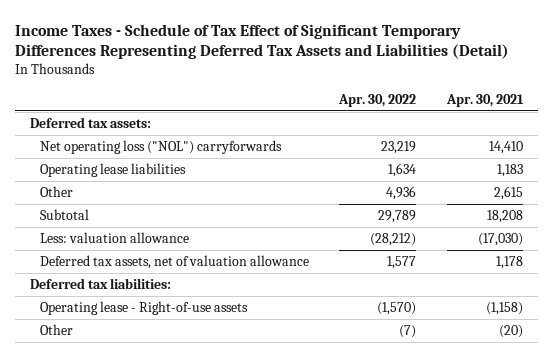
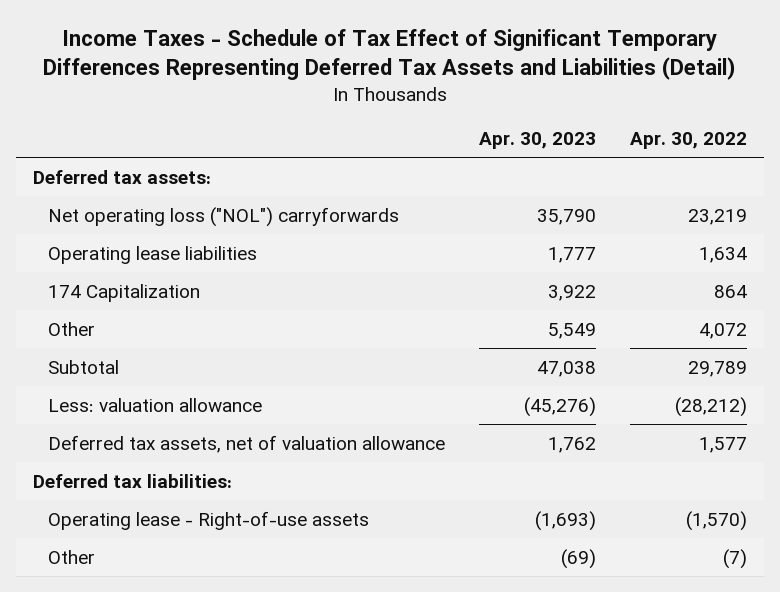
- | Apr. 30, 2022 | Apr. 30, 2021
+ | Apr. 30, 2023 | Apr. 30, 2022
- Other | 4,936 | 2,615
+ 174 Capitalization | 3,922 | 864
+ Other | 5,549 | 4,072

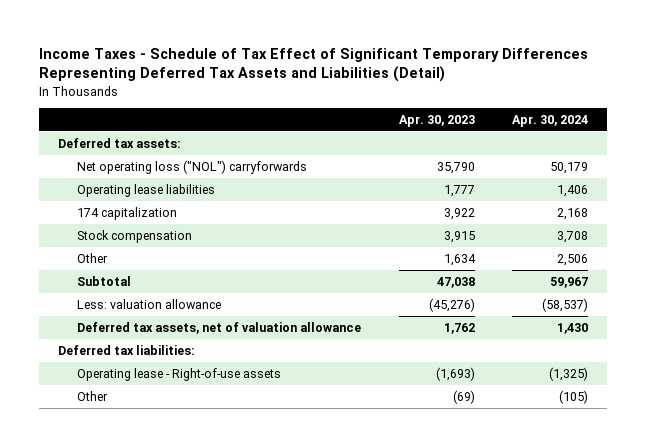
- | Apr. 30, 2023 | Apr. 30, 2022
+ | Apr. 30, 2023 | Apr. 30, 2024
- 174 Capitalization | 3,922 | 864
- Other | 5,549 | 4,072
+ 174 capitalization | 3,922 | 2,168
+ Stock compensation | 3,915 | 3,708
+ Other | 1,634 | 2,506

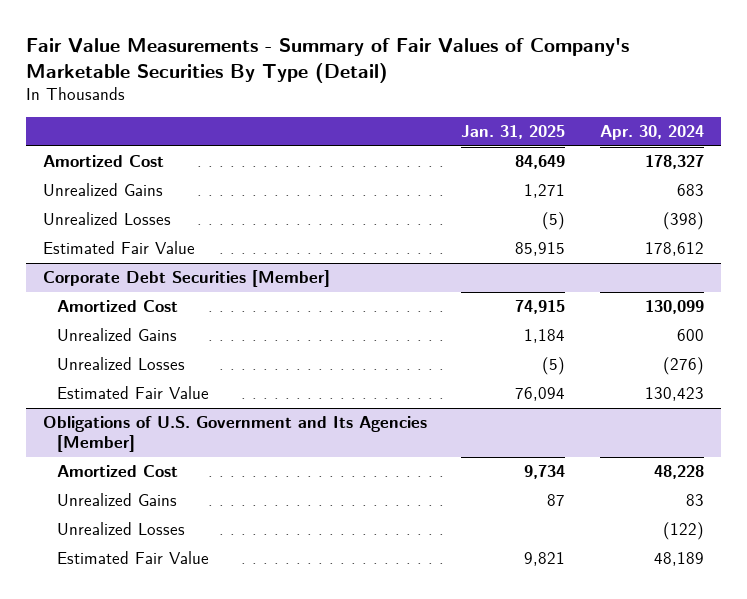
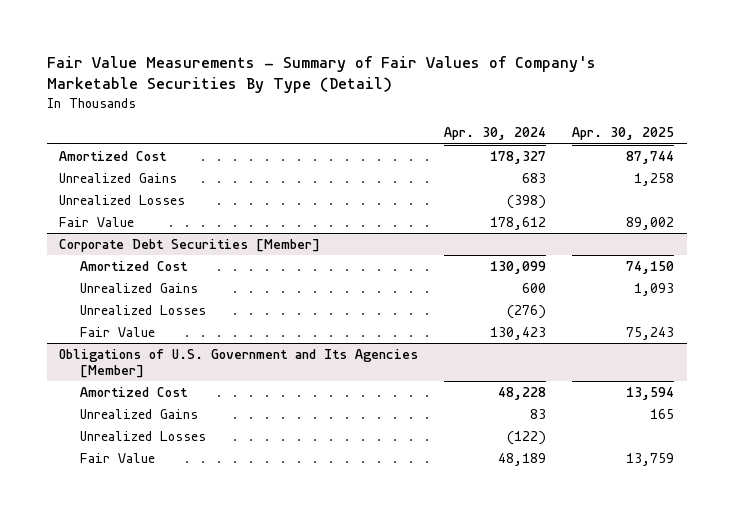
- | Jan. 31, 2025 | Apr. 30, 2024
+ | Apr. 30, 2024 | Apr. 30, 2025
- Estimated Fair Value | 85,915 | 178,612
+ Fair Value | 178,612 | 89,002
@ Corporate Debt Securities [Member]
- Estimated Fair Value | 76,094 | 130,423
+ Fair Value | 130,423 | 75,243
@ Obligations of U.S. Government and Its Agencies [Member]
- Estimated Fair Value | 9,821 | 48,189
+ Fair Value | 48,189 | 13,759

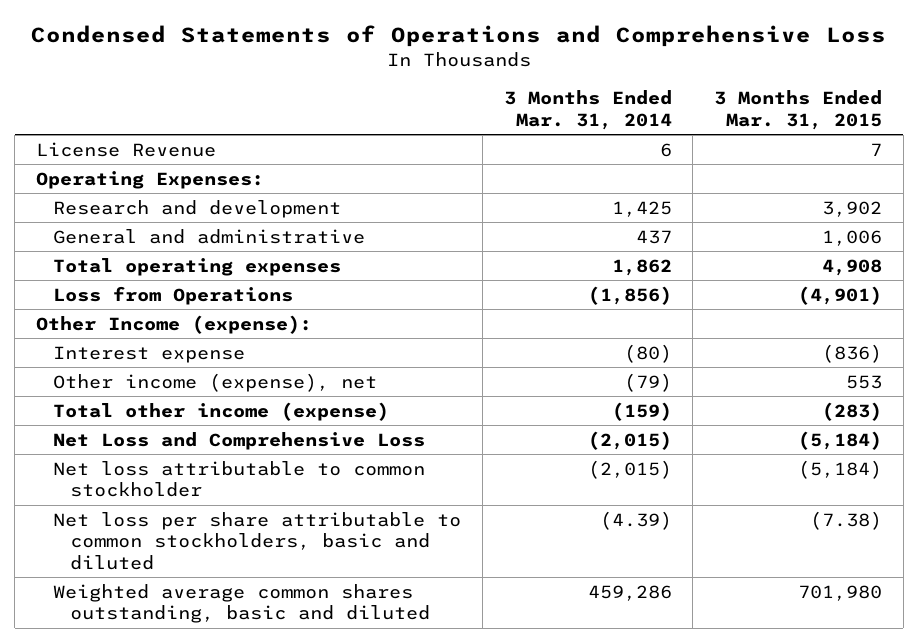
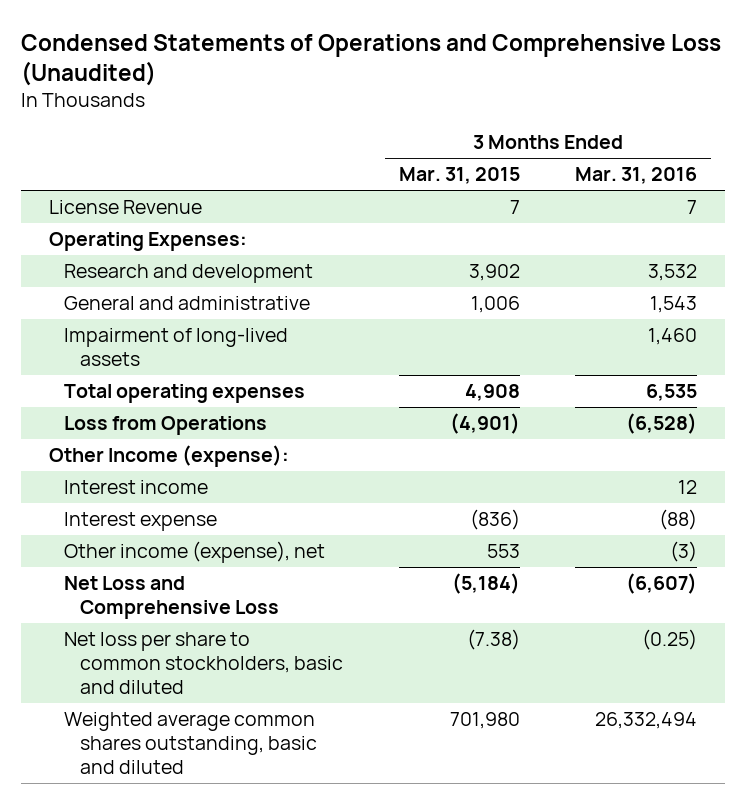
- Condensed Statements of Operations and Comprehensive Loss
+ Condensed Statements of Operations and Comprehensive Loss (Unaudited)
- | 3 Months Ended Mar. 31, 2014 | 3 Months Ended Mar. 31, 2015
+ | 3 Months Ended Mar. 31, 2015 | 3 Months Ended Mar. 31, 2016
+ Impairment of long-lived assets | | 1,460
+ Interest income | | 12
- Total other income (expense) | (159) | (283)
- Net loss attributable to common stockholder | (2,015) | (5,184)
- Net loss per share attributable to common stockholders, basic and diluted | (4.39) | (7.38)
+ Net loss per share to common stockholders, basic and diluted | (7.38) | (0.25)

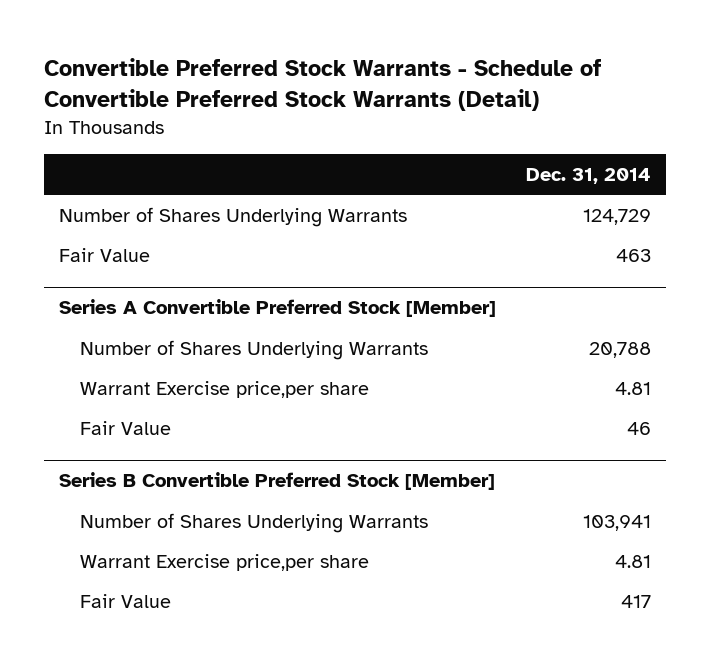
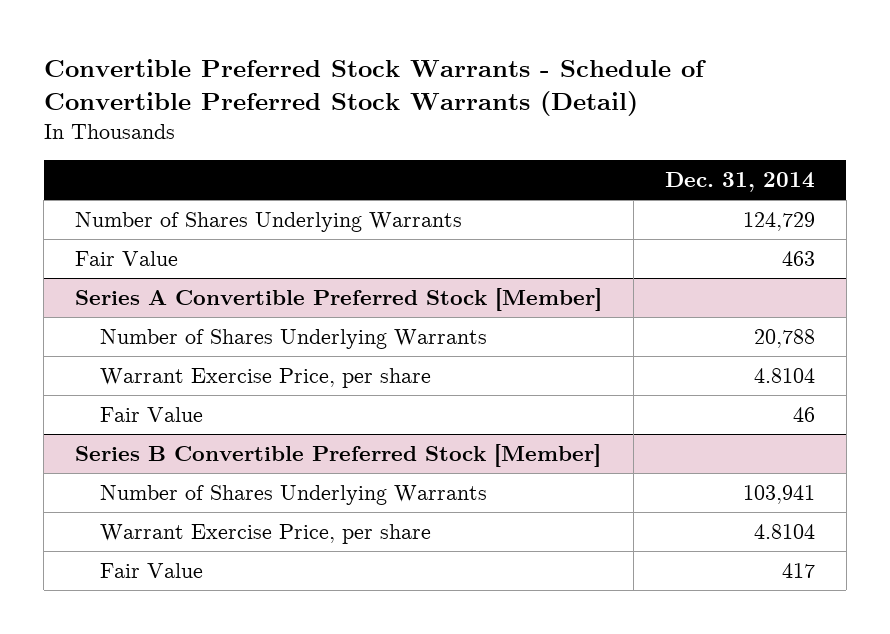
@ Series A Convertible Preferred Stock [Member]
- Warrant Exercise price,per share | 4.81
+ Warrant Exercise Price, per share | 4.8104
@ Series B Convertible Preferred Stock [Member]
- Warrant Exercise price,per share | 4.81
+ Warrant Exercise Price, per share | 4.8104

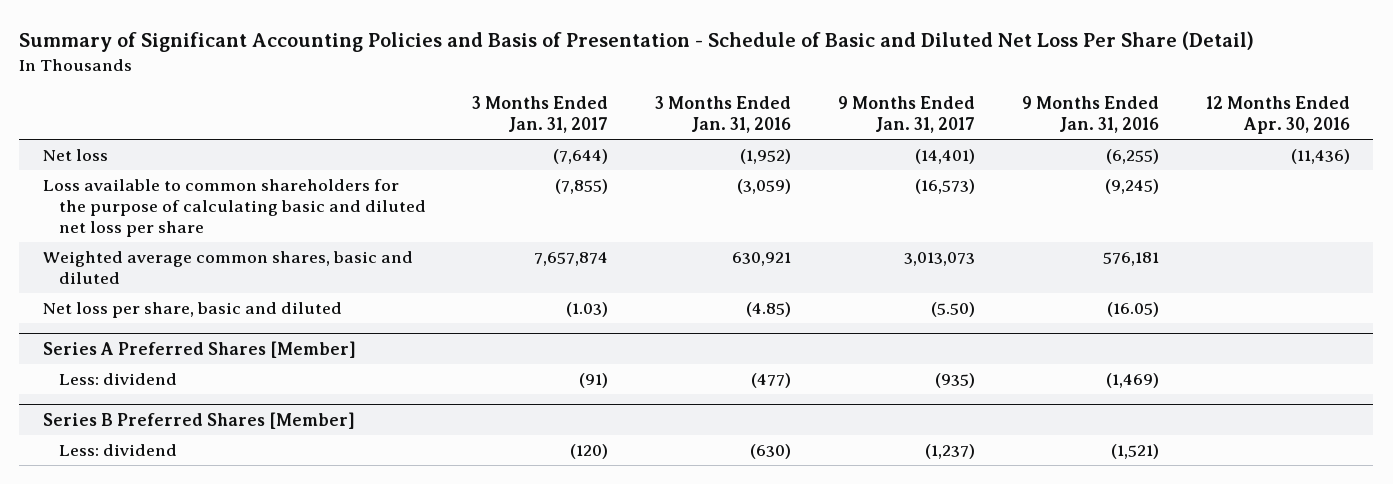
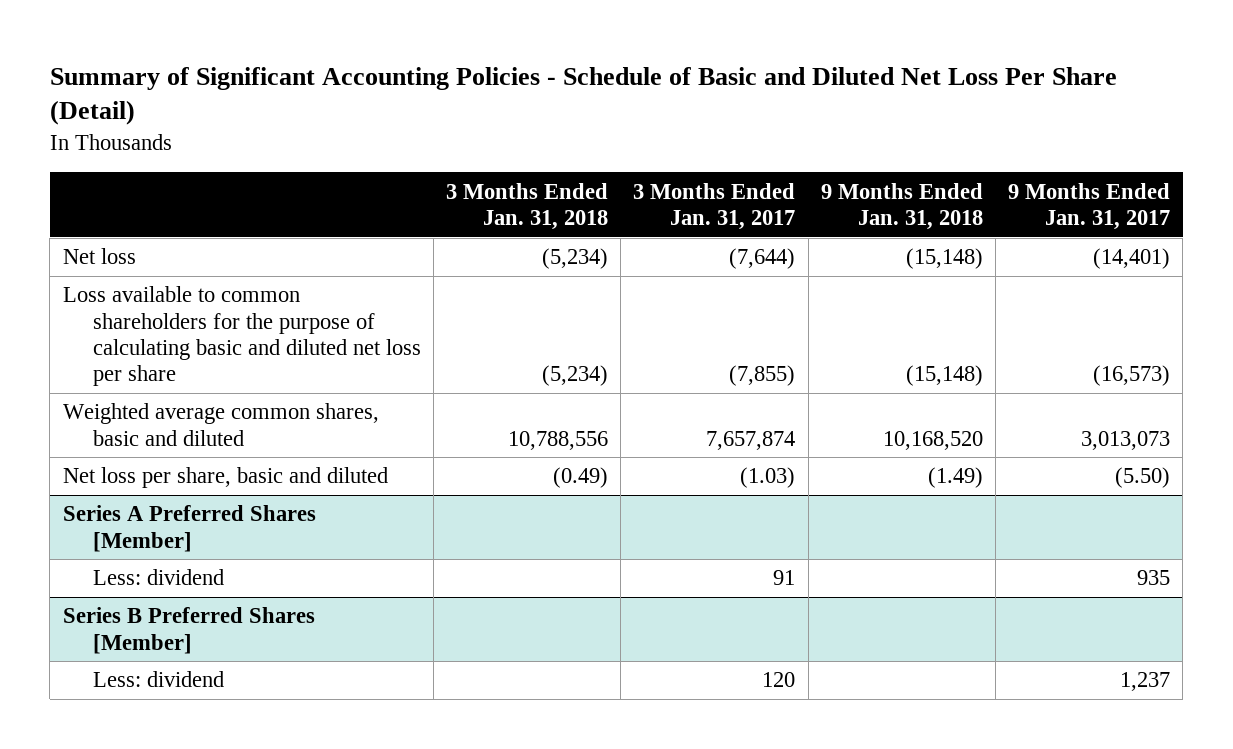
- Summary of Significant Accounting Policies and Basis of Presentation - Schedule of Basic and Diluted Net Loss Per Share (Detail)
+ Summary of Significant Accounting Policies - Schedule of Basic and Diluted Net Loss Per Share (Detail)
- | 3 Months Ended Jan. 31, 2017 | 3 Months Ended Jan. 31, 2016 | 9 Months Ended Jan. 31, 2017 | 9 Months Ended Jan. 31, 2016 | 12 Months Ended Apr. 30, 2016
+ | 3 Months Ended Jan. 31, 2018 | 3 Months Ended Jan. 31, 2017 | 9 Months Ended Jan. 31, 2018 | 9 Months Ended Jan. 31, 2017
@ Series A Preferred Shares [Member]
- Less: dividend | (91) | (477) | (935) | (1,469) |
+ Less: dividend | | 91 | | 935
@ Series B Preferred Shares [Member]
- Less: dividend | (120) | (630) | (1,237) | (1,521) |
+ Less: dividend | | 120 | | 1,237

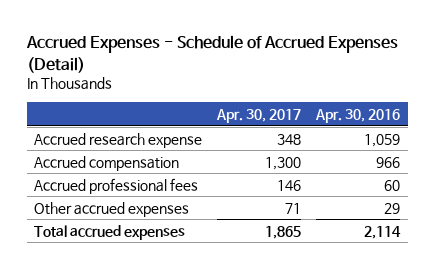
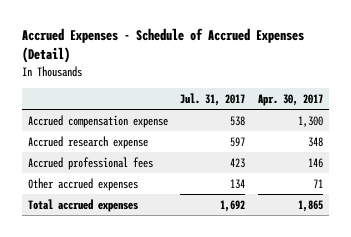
- | Apr. 30, 2017 | Apr. 30, 2016
+ | Jul. 31, 2017 | Apr. 30, 2017
+ Accrued compensation expense | 538 | 1,300
- Accrued compensation | 1,300 | 966

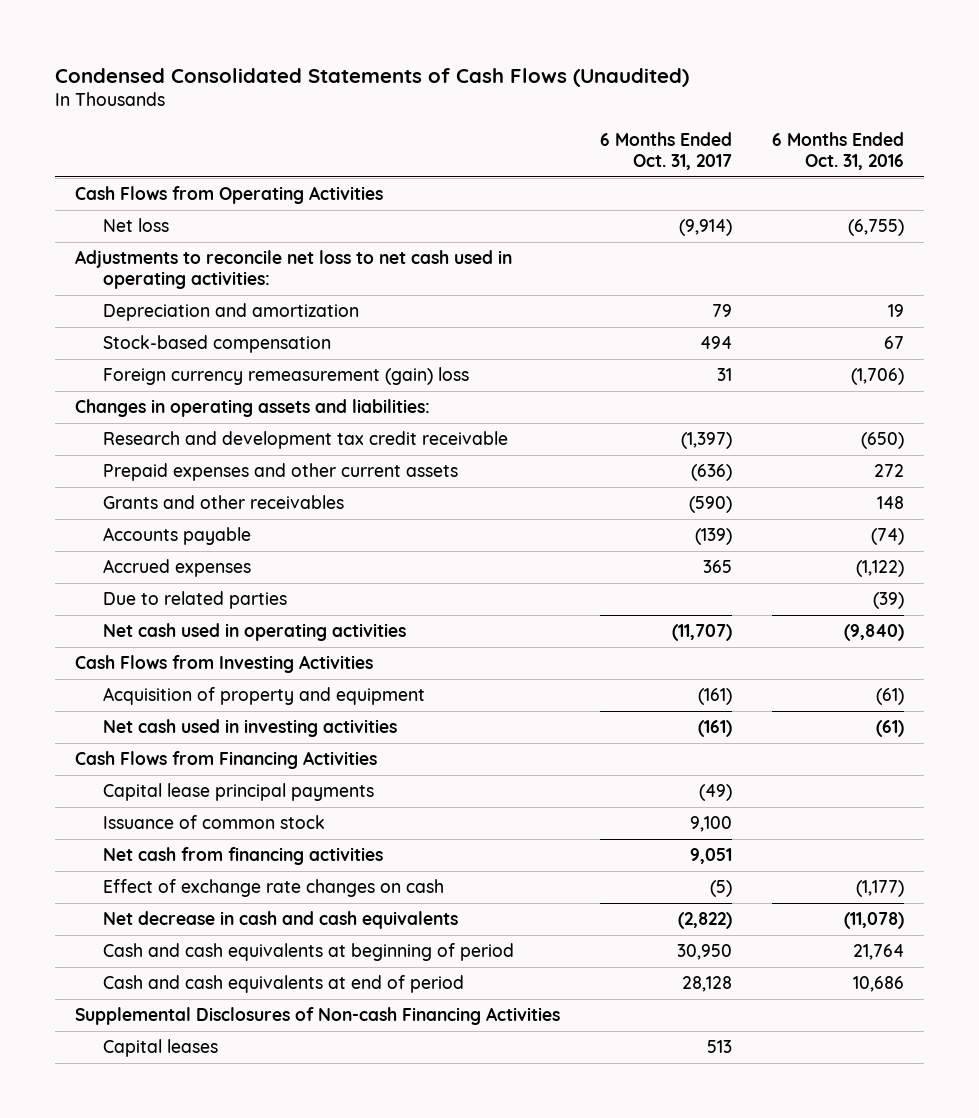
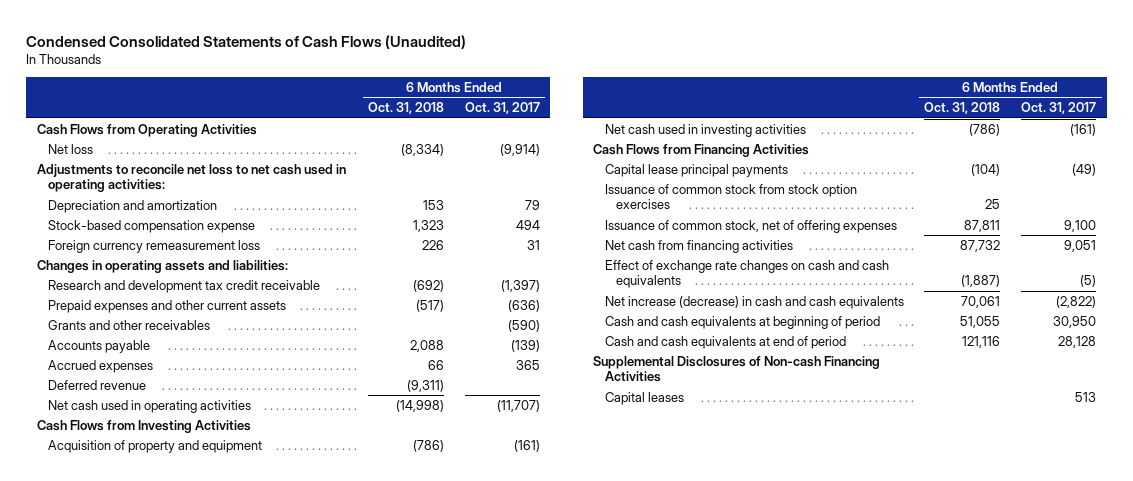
- | 6 Months Ended Oct. 31, 2017 | 6 Months Ended Oct. 31, 2016
+ | 6 Months Ended Oct. 31, 2018 | 6 Months Ended Oct. 31, 2017
- Stock-based compensation | 494 | 67
- Foreign currency remeasurement (gain) loss | 31 | (1,706)
+ Stock-based compensation expense | 1,323 | 494
+ Foreign currency remeasurement loss | 226 | 31
- Due to related parties | | (39)
+ Deferred revenue | (9,311) |
- Issuance of common stock | 9,100 |
+ Issuance of common stock from stock option exercises | 25 |
+ Issuance of common stock, net of offering expenses | 87,811 | 9,100
- Effect of exchange rate changes on cash | (5) | (1,177)
- Net decrease in cash and cash equivalents | (2,822) | (11,078)
+ Effect of exchange rate changes on cash and cash equivalents | (1,887) | (5)
+ Net increase (decrease) in cash and cash equivalents | 70,061 | (2,822)

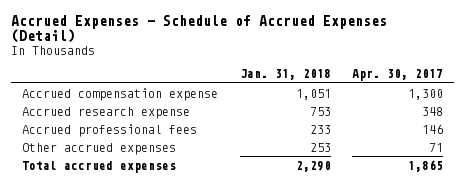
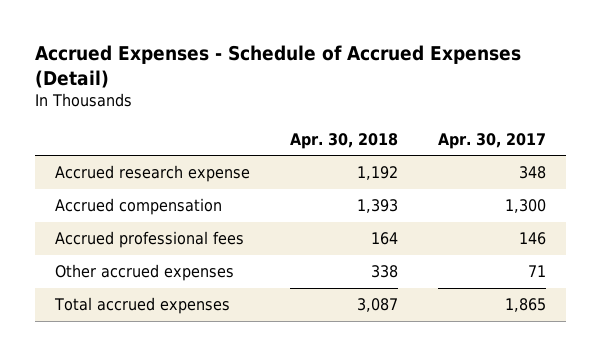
- | Jan. 31, 2018 | Apr. 30, 2017
+ | Apr. 30, 2018 | Apr. 30, 2017
- Accrued compensation expense | 1,051 | 1,300
+ Accrued compensation | 1,393 | 1,300

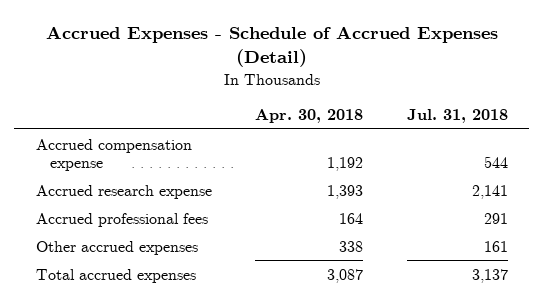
- | Apr. 30, 2018 | Apr. 30, 2017
+ | Apr. 30, 2018 | Jul. 31, 2018
- Accrued research expense | 1,192 | 348
- Accrued compensation | 1,393 | 1,300
+ Accrued compensation expense | 1,192 | 544
+ Accrued research expense | 1,393 | 2,141

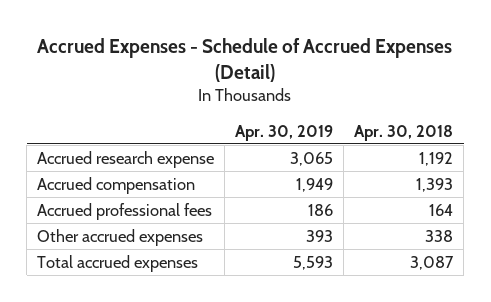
- | Apr. 30, 2018 | Jul. 31, 2018
+ | Apr. 30, 2019 | Apr. 30, 2018
- Accrued compensation expense | 1,192 | 544
- Accrued research expense | 1,393 | 2,141
+ Accrued research expense | 3,065 | 1,192
+ Accrued compensation | 1,949 | 1,393

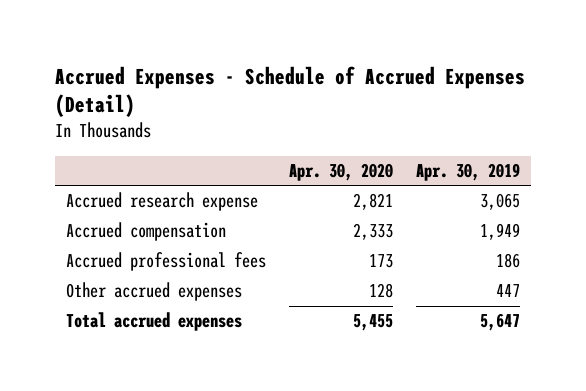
- | Apr. 30, 2019 | Apr. 30, 2018
+ | Apr. 30, 2020 | Apr. 30, 2019
- Other accrued expenses | 393 | 338
- Total accrued expenses | 5,593 | 3,087
+ Other accrued expenses | 128 | 447
+ Total accrued expenses | 5,455 | 5,647

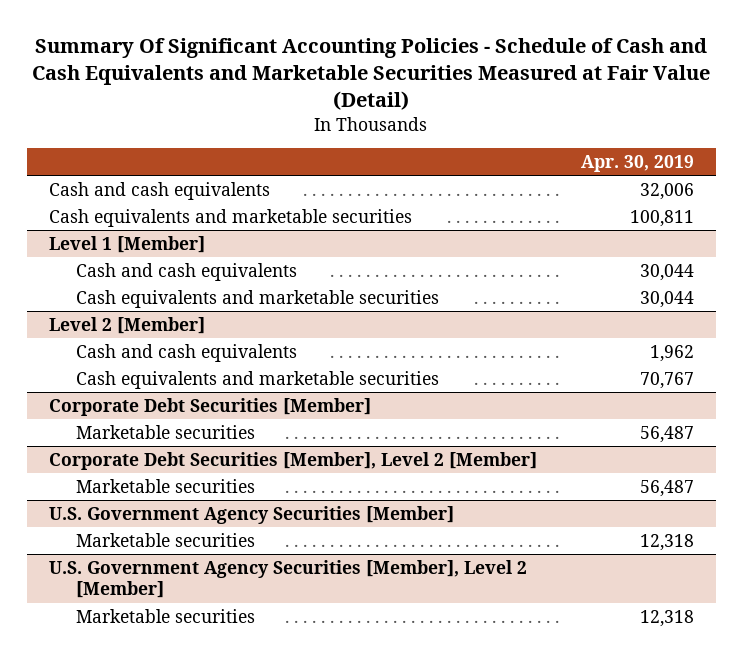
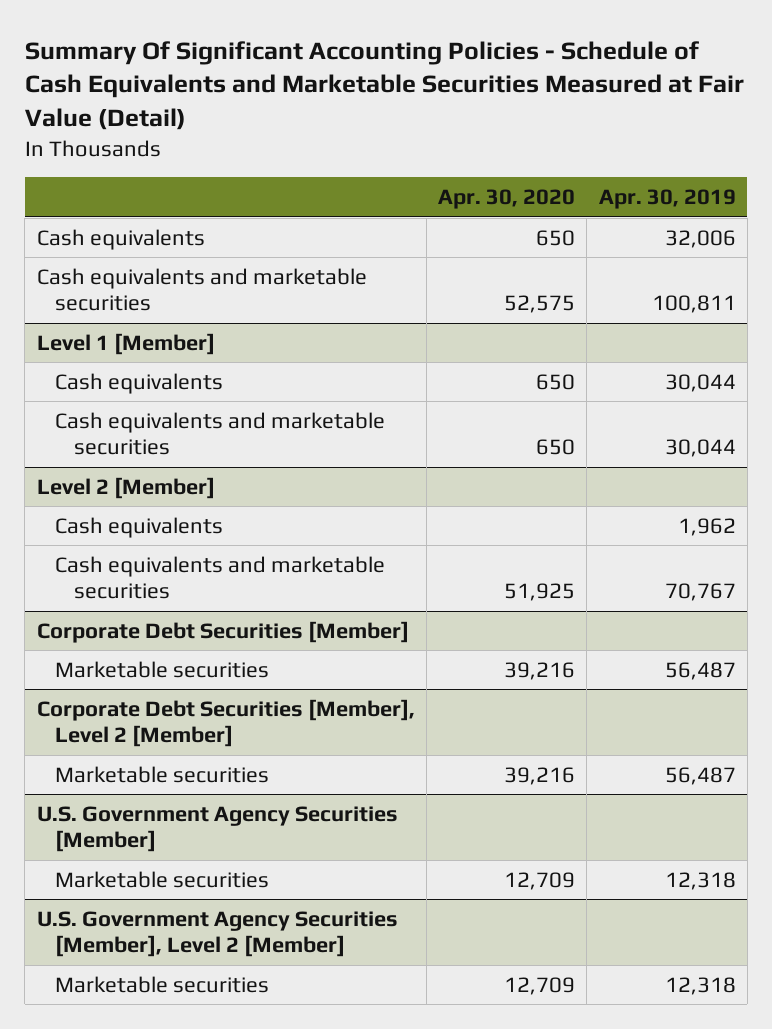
- Summary Of Significant Accounting Policies - Schedule of Cash and Cash Equivalents and Marketable Securities Measured at Fair Value (Detail)
+ Summary Of Significant Accounting Policies - Schedule of Cash Equivalents and Marketable Securities Measured at Fair Value (Detail)
- | Apr. 30, 2019
+ | Apr. 30, 2020 | Apr. 30, 2019
- Cash and cash equivalents | 32,006
+ Cash equivalents | 650 | 32,006
@ Level 1 [Member]
- Cash and cash equivalents | 30,044
+ Cash equivalents | 650 | 30,044
@ Level 2 [Member]
- Cash and cash equivalents | 1,962
+ Cash equivalents | | 1,962

